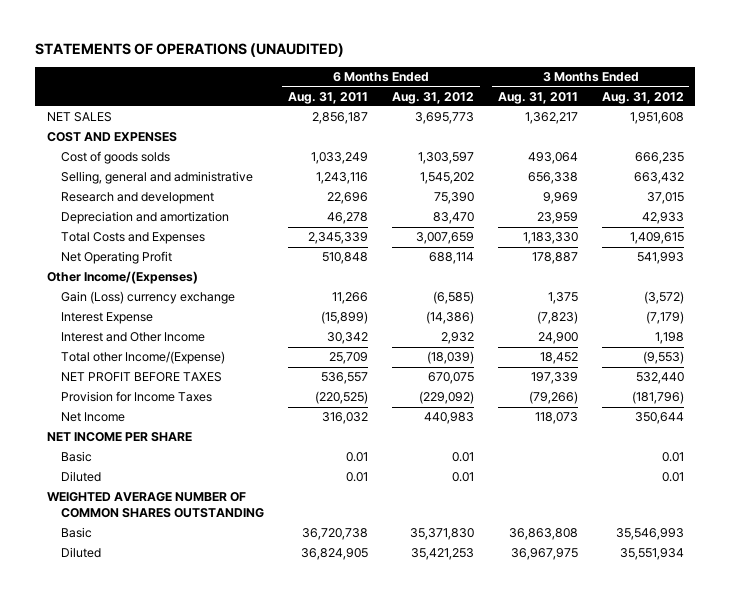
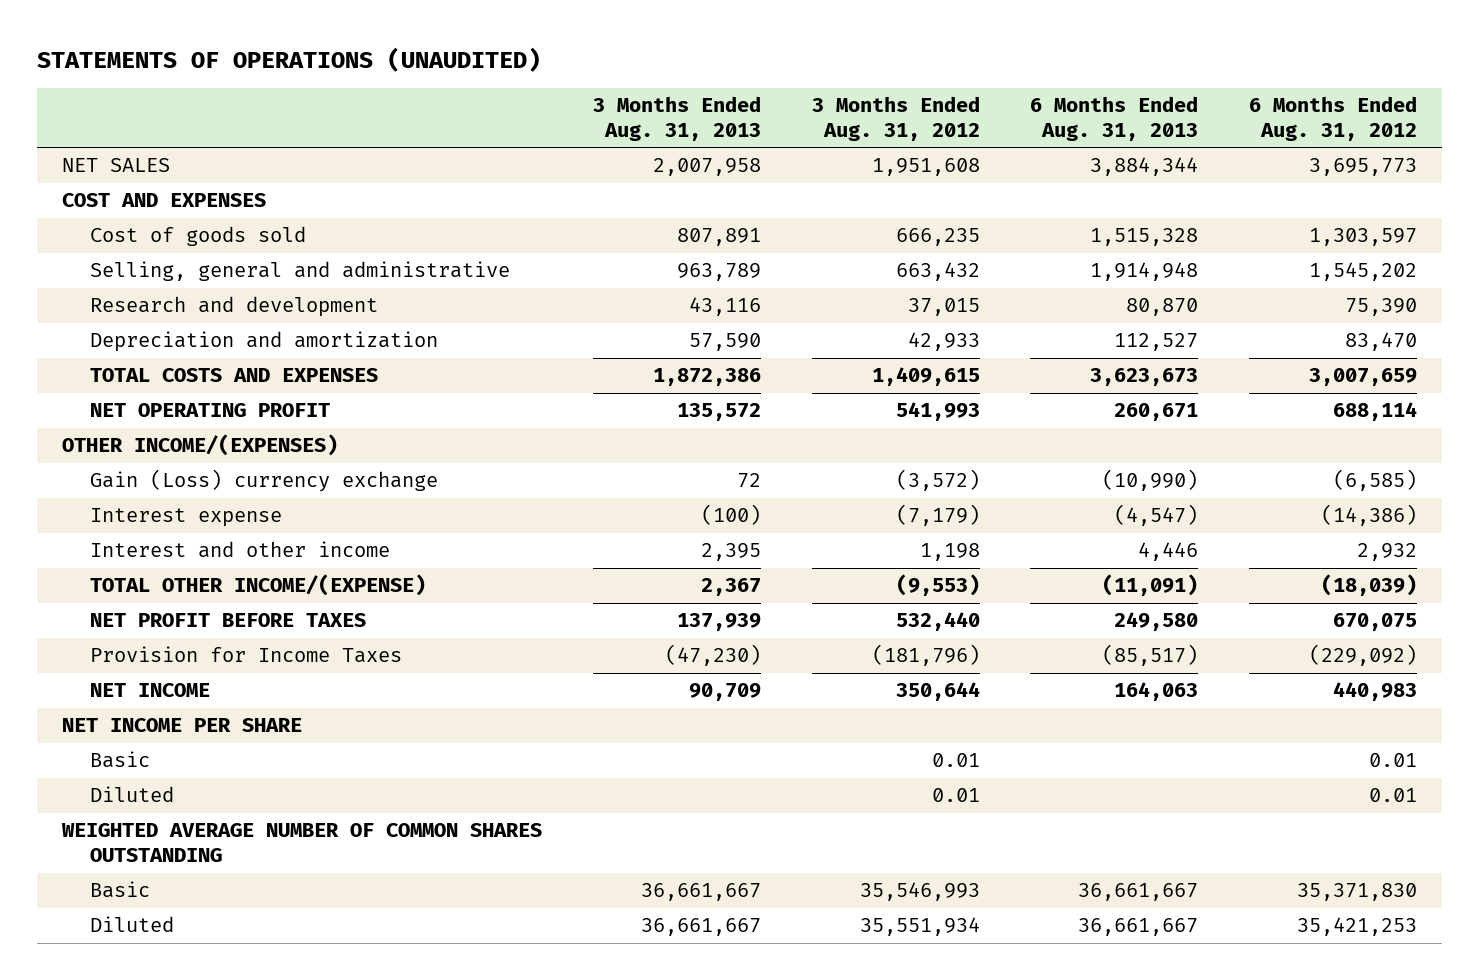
- | 6 Months Ended Aug. 31, 2011 | 6 Months Ended Aug. 31, 2012 | 3 Months Ended Aug. 31, 2011 | 3 Months Ended Aug. 31, 2012
+ | 3 Months Ended Aug. 31, 2013 | 3 Months Ended Aug. 31, 2012 | 6 Months Ended Aug. 31, 2013 | 6 Months Ended Aug. 31, 2012
- Cost of goods solds | 1,033,249 | 1,303,597 | 493,064 | 666,235
+ Cost of goods sold | 807,891 | 666,235 | 1,515,328 | 1,303,597
- Total Costs and Expenses | 2,345,339 | 3,007,659 | 1,183,330 | 1,409,615
- Net Operating Profit | 510,848 | 688,114 | 178,887 | 541,993
- Other Income/(Expenses)
+ TOTAL COSTS AND EXPENSES | 1,872,386 | 1,409,615 | 3,623,673 | 3,007,659
+ NET OPERATING PROFIT | 135,572 | 541,993 | 260,671 | 688,114
+ OTHER INCOME/(EXPENSES)
- Interest Expense | (15,899) | (14,386) | (7,823) | (7,179)
- Interest and Other Income | 30,342 | 2,932 | 24,900 | 1,198
- Total other Income/(Expense) | 25,709 | (18,039) | 18,452 | (9,553)
+ Interest expense | (100) | (7,179) | (4,547) | (14,386)
+ Interest and other income | 2,395 | 1,198 | 4,446 | 2,932
+ TOTAL OTHER INCOME/(EXPENSE) | 2,367 | (9,553) | (11,091) | (18,039)
- Net Income | 316,032 | 440,983 | 118,073 | 350,644
+ NET INCOME | 90,709 | 350,644 | 164,063 | 440,983

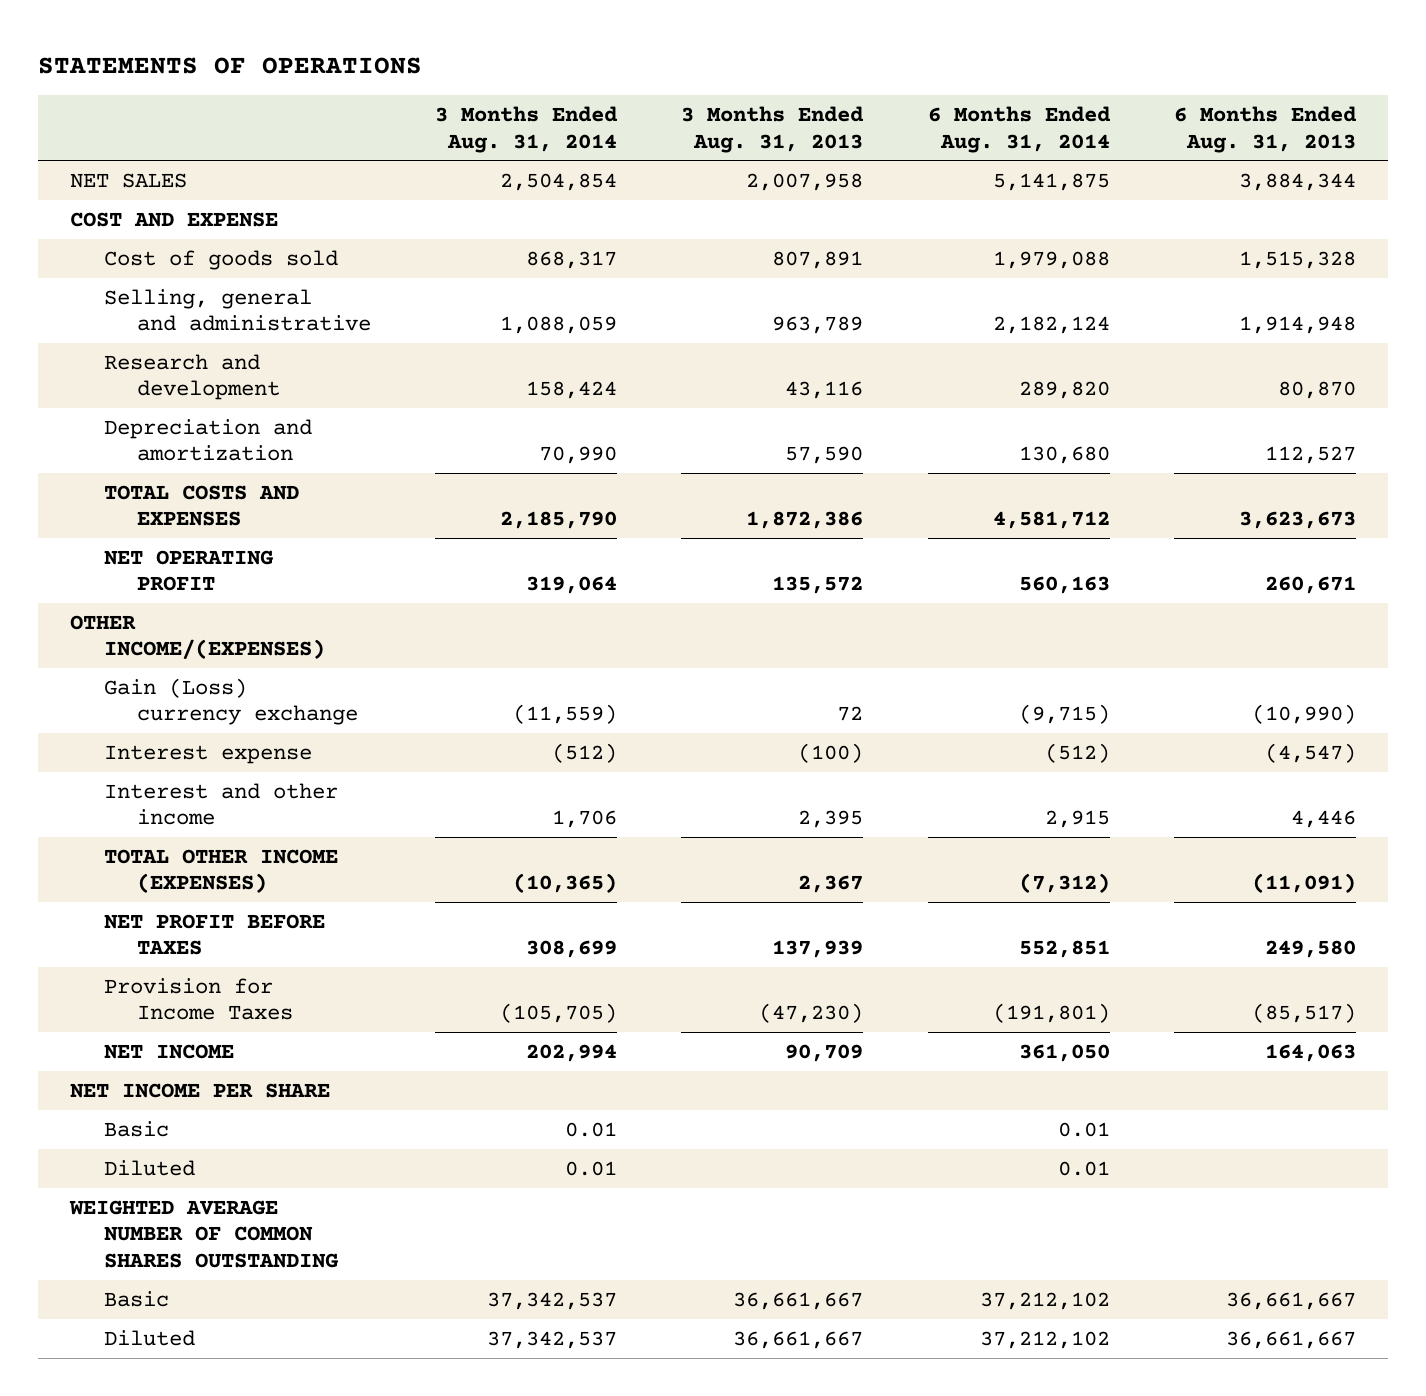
- STATEMENTS OF OPERATIONS (UNAUDITED)
+ STATEMENTS OF OPERATIONS
- | 3 Months Ended Aug. 31, 2013 | 3 Months Ended Aug. 31, 2012 | 6 Months Ended Aug. 31, 2013 | 6 Months Ended Aug. 31, 2012
+ | 3 Months Ended Aug. 31, 2014 | 3 Months Ended Aug. 31, 2013 | 6 Months Ended Aug. 31, 2014 | 6 Months Ended Aug. 31, 2013
- COST AND EXPENSES
+ COST AND EXPENSE
- TOTAL OTHER INCOME/(EXPENSE) | 2,367 | (9,553) | (11,091) | (18,039)
+ TOTAL OTHER INCOME (EXPENSES) | (10,365) | 2,367 | (7,312) | (11,091)

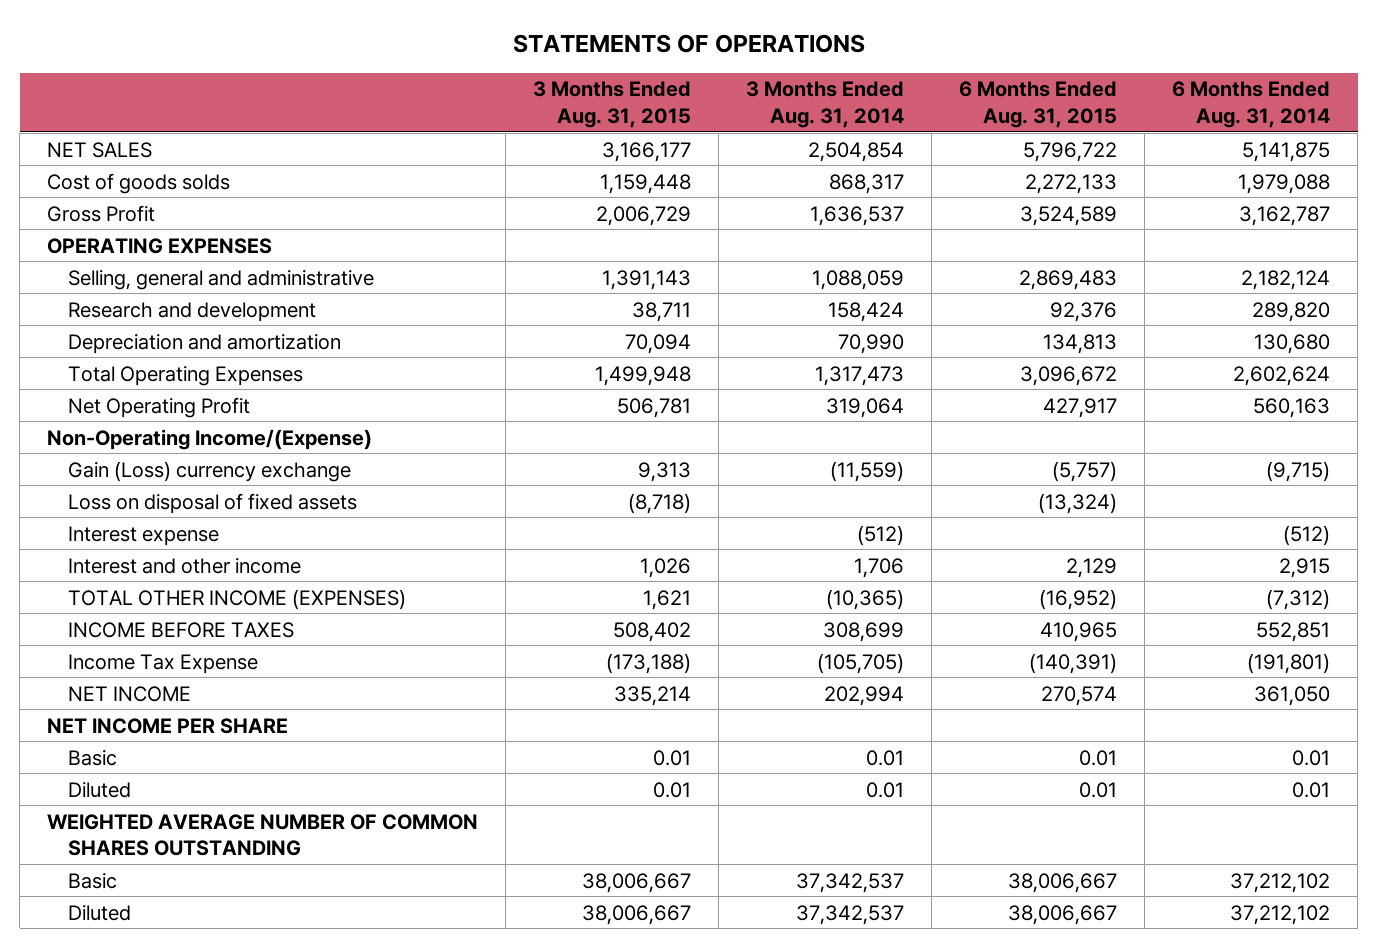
- | 3 Months Ended Aug. 31, 2014 | 3 Months Ended Aug. 31, 2013 | 6 Months Ended Aug. 31, 2014 | 6 Months Ended Aug. 31, 2013
+ | 3 Months Ended Aug. 31, 2015 | 3 Months Ended Aug. 31, 2014 | 6 Months Ended Aug. 31, 2015 | 6 Months Ended Aug. 31, 2014
- COST AND EXPENSE
- Cost of goods sold | 868,317 | 807,891 | 1,979,088 | 1,515,328
+ Cost of goods solds | 1,159,448 | 868,317 | 2,272,133 | 1,979,088
+ Gross Profit | 2,006,729 | 1,636,537 | 3,524,589 | 3,162,787
+ OPERATING EXPENSES
- TOTAL COSTS AND EXPENSES | 2,185,790 | 1,872,386 | 4,581,712 | 3,623,673
- NET OPERATING PROFIT | 319,064 | 135,572 | 560,163 | 260,671
- OTHER INCOME/(EXPENSES)
+ Total Operating Expenses | 1,499,948 | 1,317,473 | 3,096,672 | 2,602,624
+ Net Operating Profit | 506,781 | 319,064 | 427,917 | 560,163
+ Non-Operating Income/(Expense)
+ Loss on disposal of fixed assets | (8,718) | | (13,324) |
- NET PROFIT BEFORE TAXES | 308,699 | 137,939 | 552,851 | 249,580
- Provision for Income Taxes | (105,705) | (47,230) | (191,801) | (85,517)
+ INCOME BEFORE TAXES | 508,402 | 308,699 | 410,965 | 552,851
+ Income Tax Expense | (173,188) | (105,705) | (140,391) | (191,801)

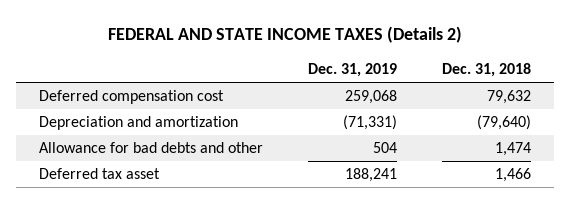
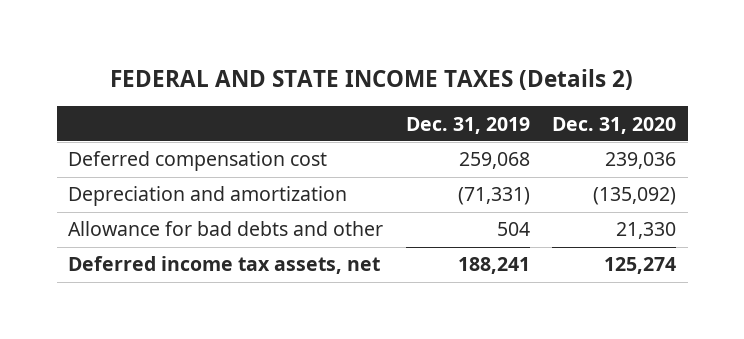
- | Dec. 31, 2019 | Dec. 31, 2018
+ | Dec. 31, 2019 | Dec. 31, 2020
- Deferred tax asset | 188,241 | 1,466
+ Deferred income tax assets, net | 188,241 | 125,274

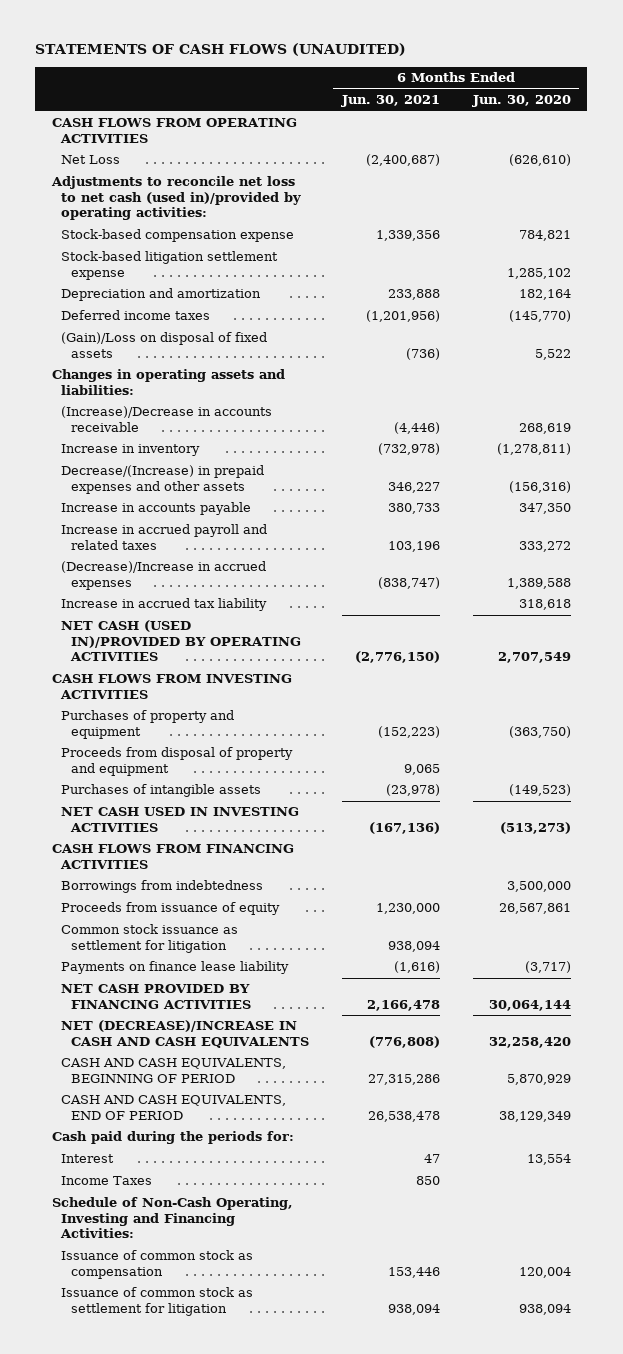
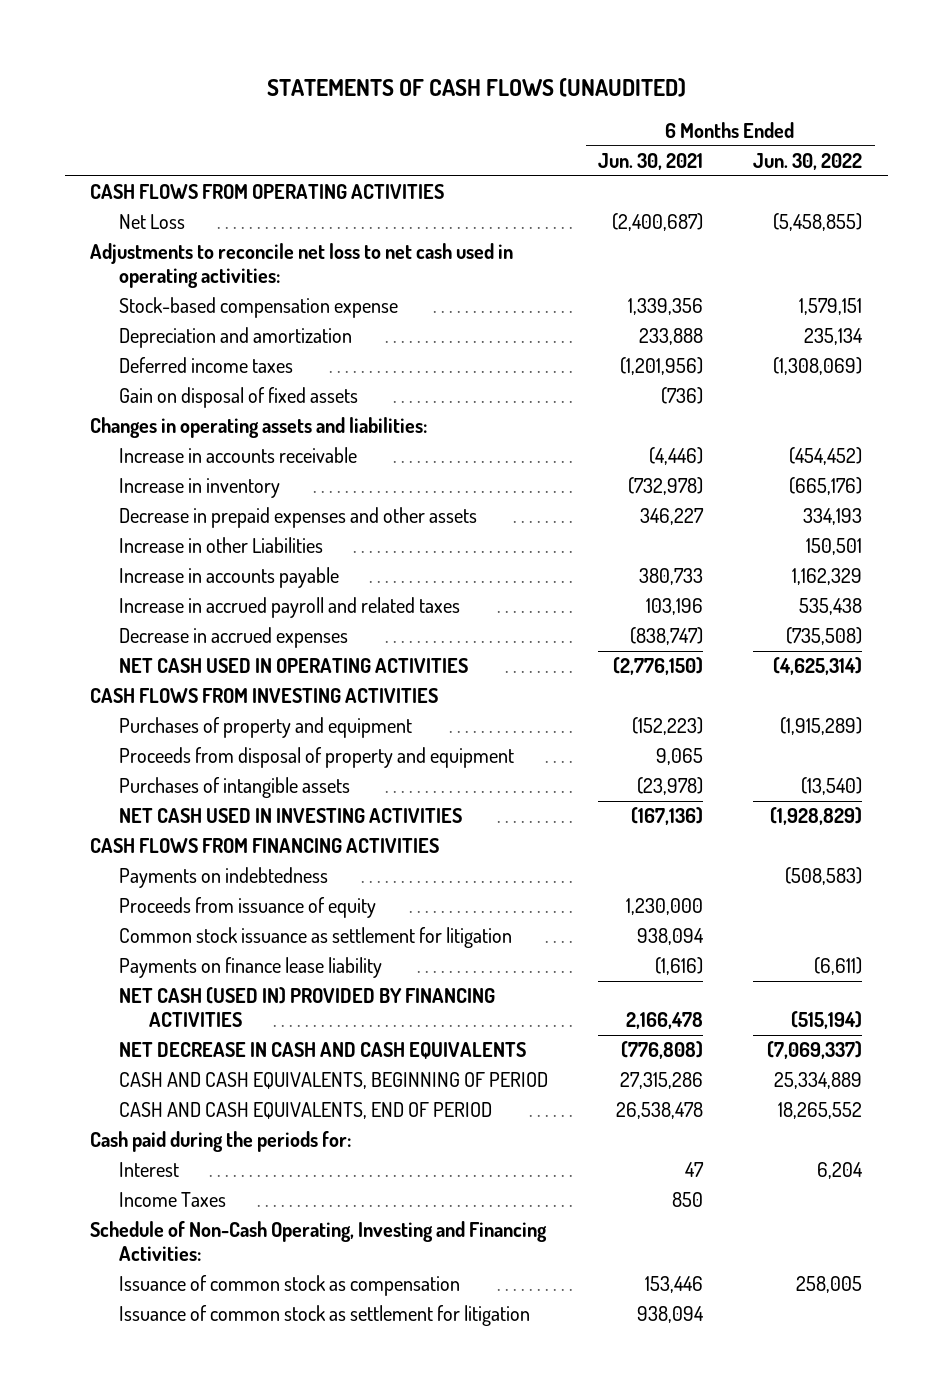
- | 6 Months Ended Jun. 30, 2021 | 6 Months Ended Jun. 30, 2020
+ | 6 Months Ended Jun. 30, 2021 | 6 Months Ended Jun. 30, 2022
- Adjustments to reconcile net loss to net cash (used in)/provided by operating activities:
+ Adjustments to reconcile net loss to net cash used in operating activities:
- Stock-based litigation settlement expense | | 1,285,102
- (Gain)/Loss on disposal of fixed assets | (736) | 5,522
+ Gain on disposal of fixed assets | (736) |
- (Increase)/Decrease in accounts receivable | (4,446) | 268,619
+ Increase in accounts receivable | (4,446) | (454,452)
- Decrease/(Increase) in prepaid expenses and other assets | 346,227 | (156,316)
+ Decrease in prepaid expenses and other assets | 346,227 | 334,193
+ Increase in other Liabilities | | 150,501
- (Decrease)/Increase in accrued expenses | (838,747) | 1,389,588
- Increase in accrued tax liability | | 318,618
- NET CASH (USED IN)/PROVIDED BY OPERATING ACTIVITIES | (2,776,150) | 2,707,549
+ Decrease in accrued expenses | (838,747) | (735,508)
+ NET CASH USED IN OPERATING ACTIVITIES | (2,776,150) | (4,625,314)
- Borrowings from indebtedness | | 3,500,000
+ Payments on indebtedness | | (508,583)
- NET CASH PROVIDED BY FINANCING ACTIVITIES | 2,166,478 | 30,064,144
- NET (DECREASE)/INCREASE IN CASH AND CASH EQUIVALENTS | (776,808) | 32,258,420
+ NET CASH (USED IN) PROVIDED BY FINANCING ACTIVITIES | 2,166,478 | (515,194)
+ NET DECREASE IN CASH AND CASH EQUIVALENTS | (776,808) | (7,069,337)

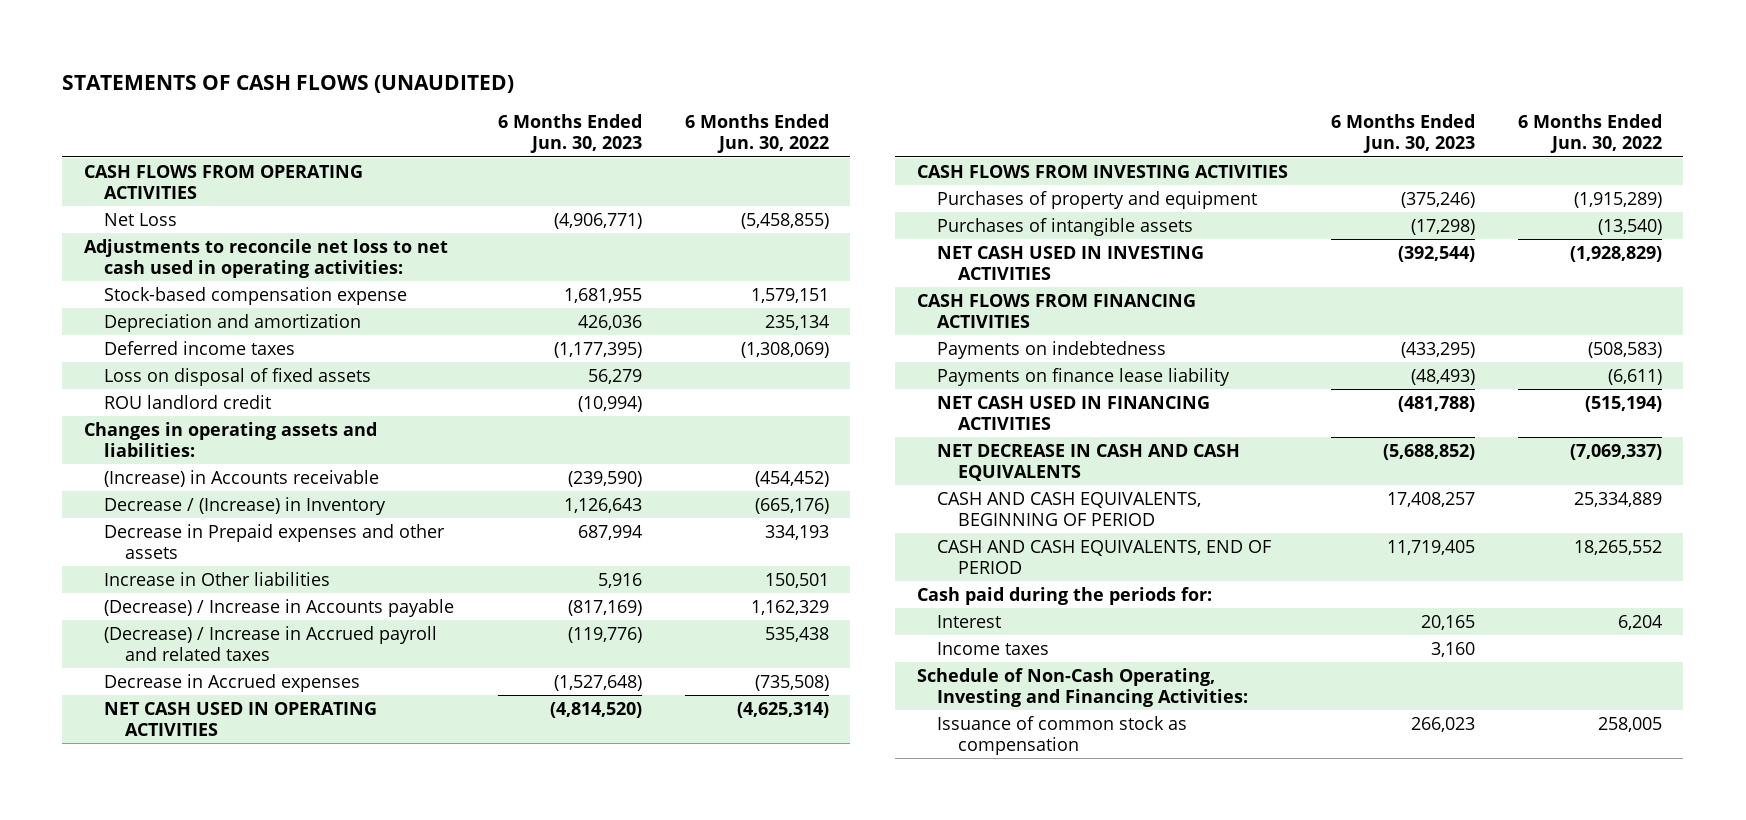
- | 6 Months Ended Jun. 30, 2021 | 6 Months Ended Jun. 30, 2022
+ | 6 Months Ended Jun. 30, 2023 | 6 Months Ended Jun. 30, 2022
- Gain on disposal of fixed assets | (736) |
+ Loss on disposal of fixed assets | 56,279 |
+ ROU landlord credit | (10,994) |
- Increase in accounts receivable | (4,446) | (454,452)
- Increase in inventory | (732,978) | (665,176)
- Decrease in prepaid expenses and other assets | 346,227 | 334,193
- Increase in other Liabilities | | 150,501
- Increase in accounts payable | 380,733 | 1,162,329
- Increase in accrued payroll and related taxes | 103,196 | 535,438
- Decrease in accrued expenses | (838,747) | (735,508)
+ (Increase) in Accounts receivable | (239,590) | (454,452)
+ Decrease / (Increase) in Inventory | 1,126,643 | (665,176)
+ Decrease in Prepaid expenses and other assets | 687,994 | 334,193
+ Increase in Other liabilities | 5,916 | 150,501
+ (Decrease) / Increase in Accounts payable | (817,169) | 1,162,329
+ (Decrease) / Increase in Accrued payroll and related taxes | (119,776) | 535,438
+ Decrease in Accrued expenses | (1,527,648) | (735,508)
- Proceeds from disposal of property and equipment | 9,065 |
- Proceeds from issuance of equity | 1,230,000 |
- Common stock issuance as settlement for litigation | 938,094 |
- NET CASH (USED IN) PROVIDED BY FINANCING ACTIVITIES | 2,166,478 | (515,194)
+ NET CASH USED IN FINANCING ACTIVITIES | (481,788) | (515,194)
- Income Taxes | 850 |
+ Income taxes | 3,160 |
- Issuance of common stock as settlement for litigation | 938,094 |

